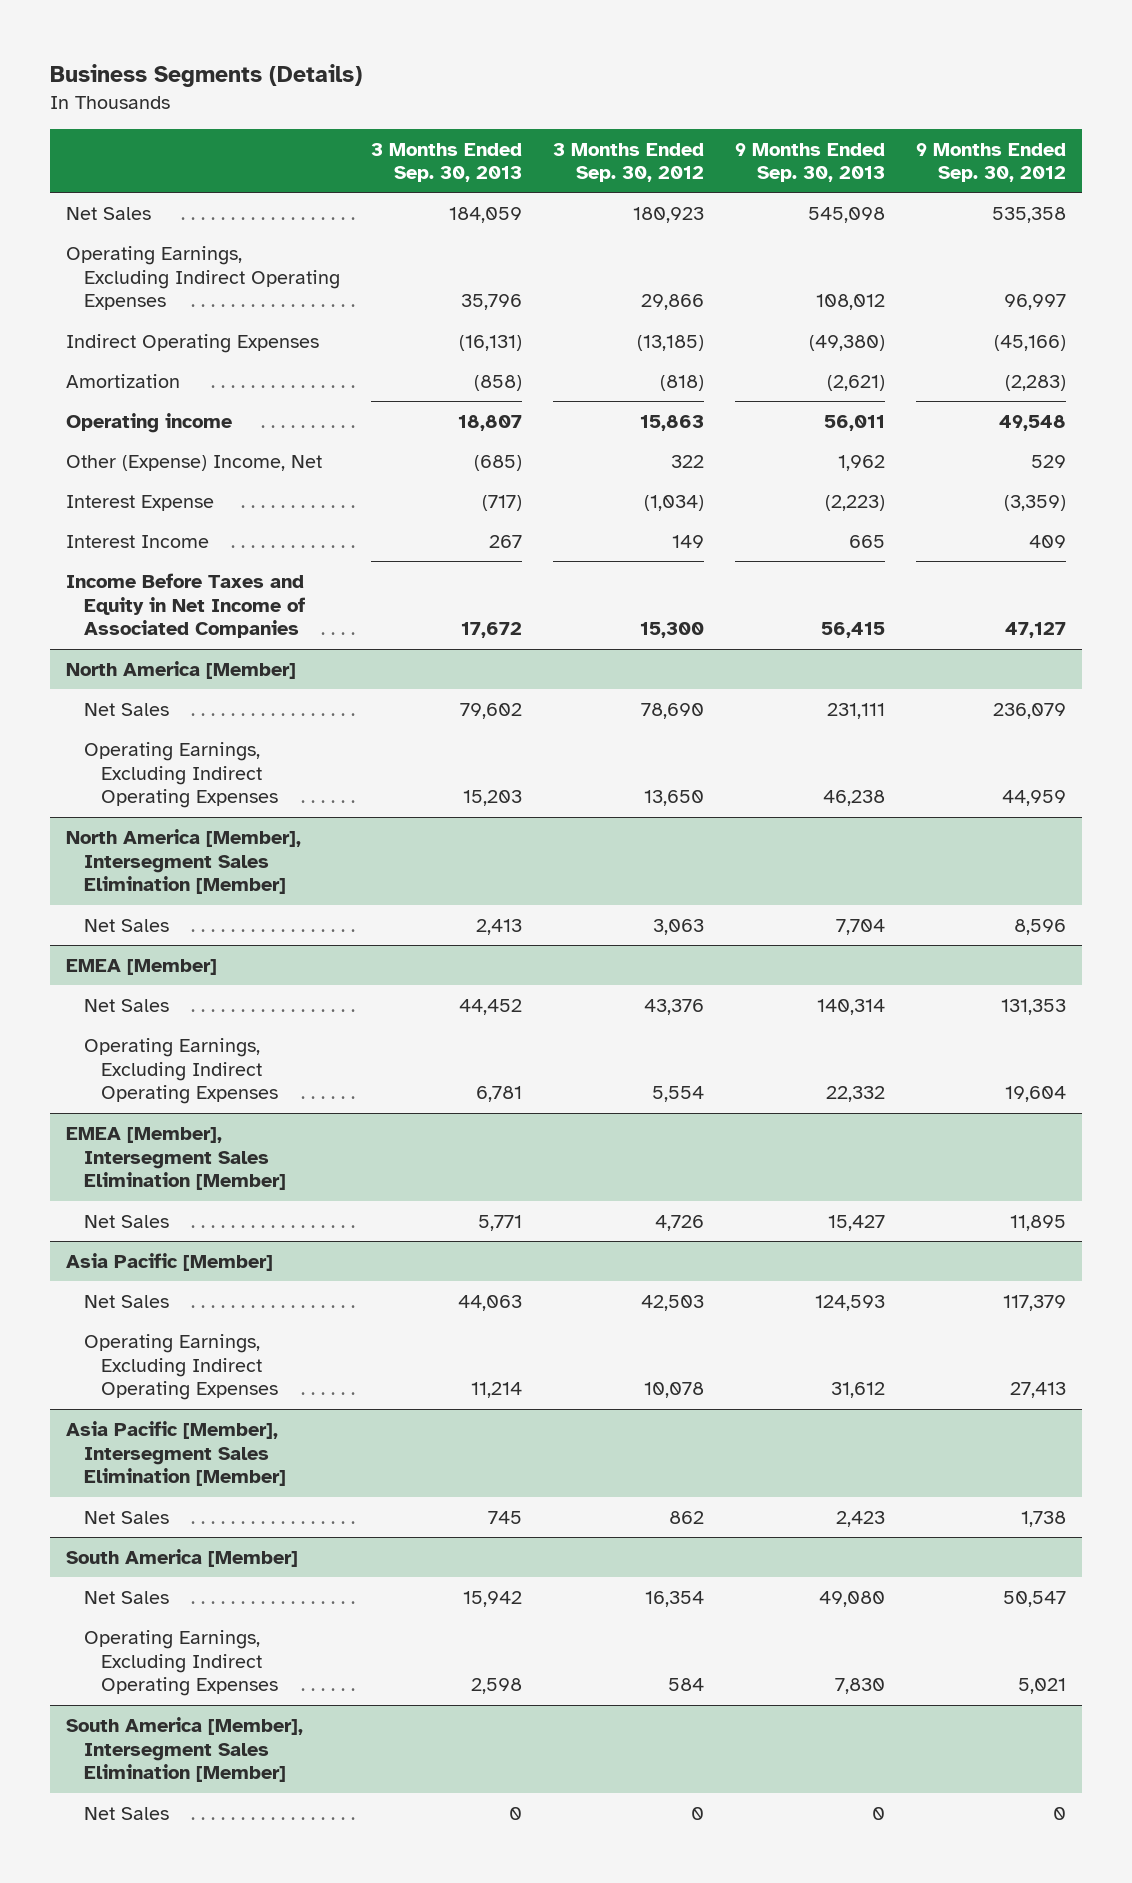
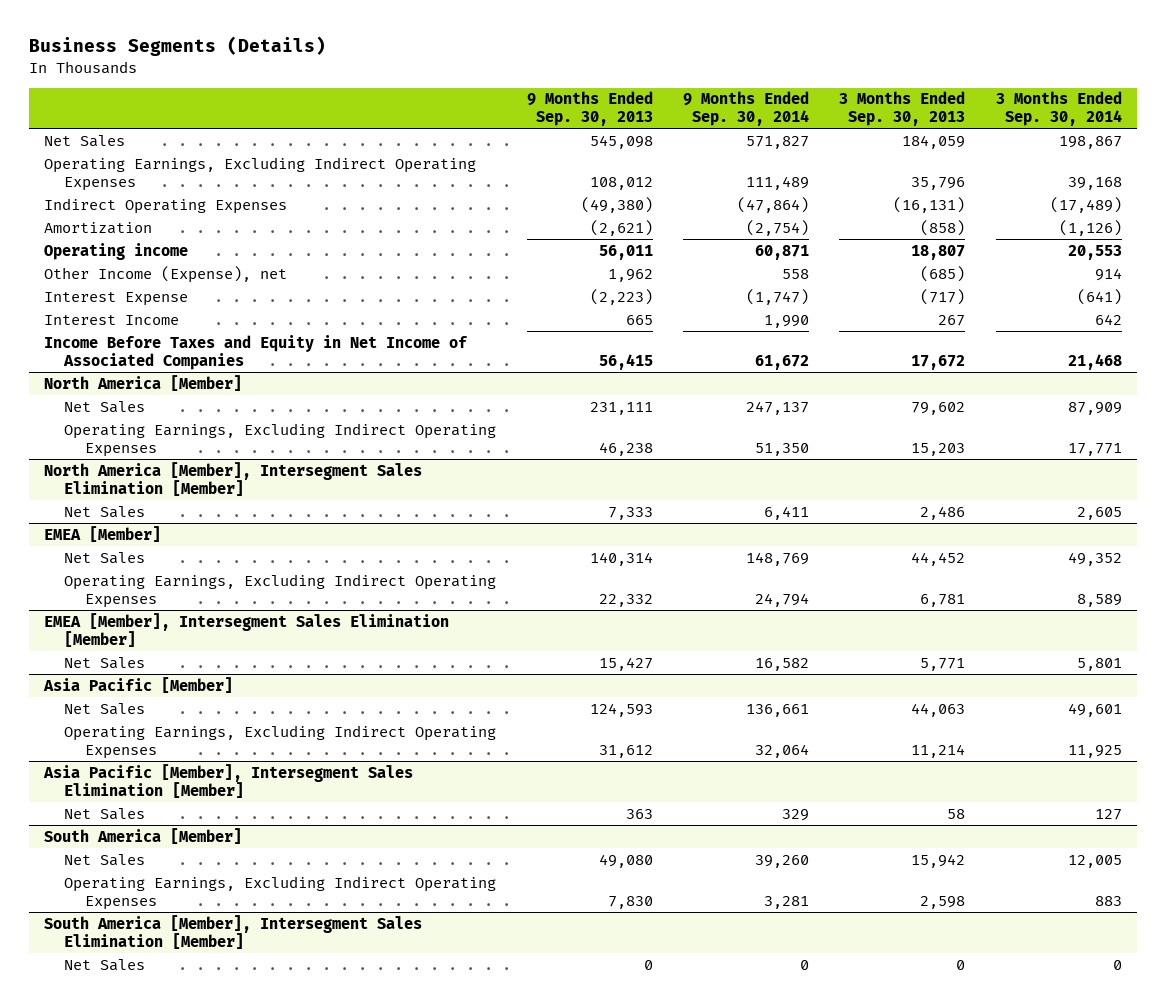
- | 3 Months Ended Sep. 30, 2013 | 3 Months Ended Sep. 30, 2012 | 9 Months Ended Sep. 30, 2013 | 9 Months Ended Sep. 30, 2012
+ | 9 Months Ended Sep. 30, 2013 | 9 Months Ended Sep. 30, 2014 | 3 Months Ended Sep. 30, 2013 | 3 Months Ended Sep. 30, 2014
- Other (Expense) Income, Net | (685) | 322 | 1,962 | 529
+ Other Income (Expense), net | 1,962 | 558 | (685) | 914
@ North America [Member], Intersegment Sales Elimination [Member]
- Net Sales | 2,413 | 3,063 | 7,704 | 8,596
+ Net Sales | 7,333 | 6,411 | 2,486 | 2,605
@ Asia Pacific [Member], Intersegment Sales Elimination [Member]
- Net Sales | 745 | 862 | 2,423 | 1,738
+ Net Sales | 363 | 329 | 58 | 127

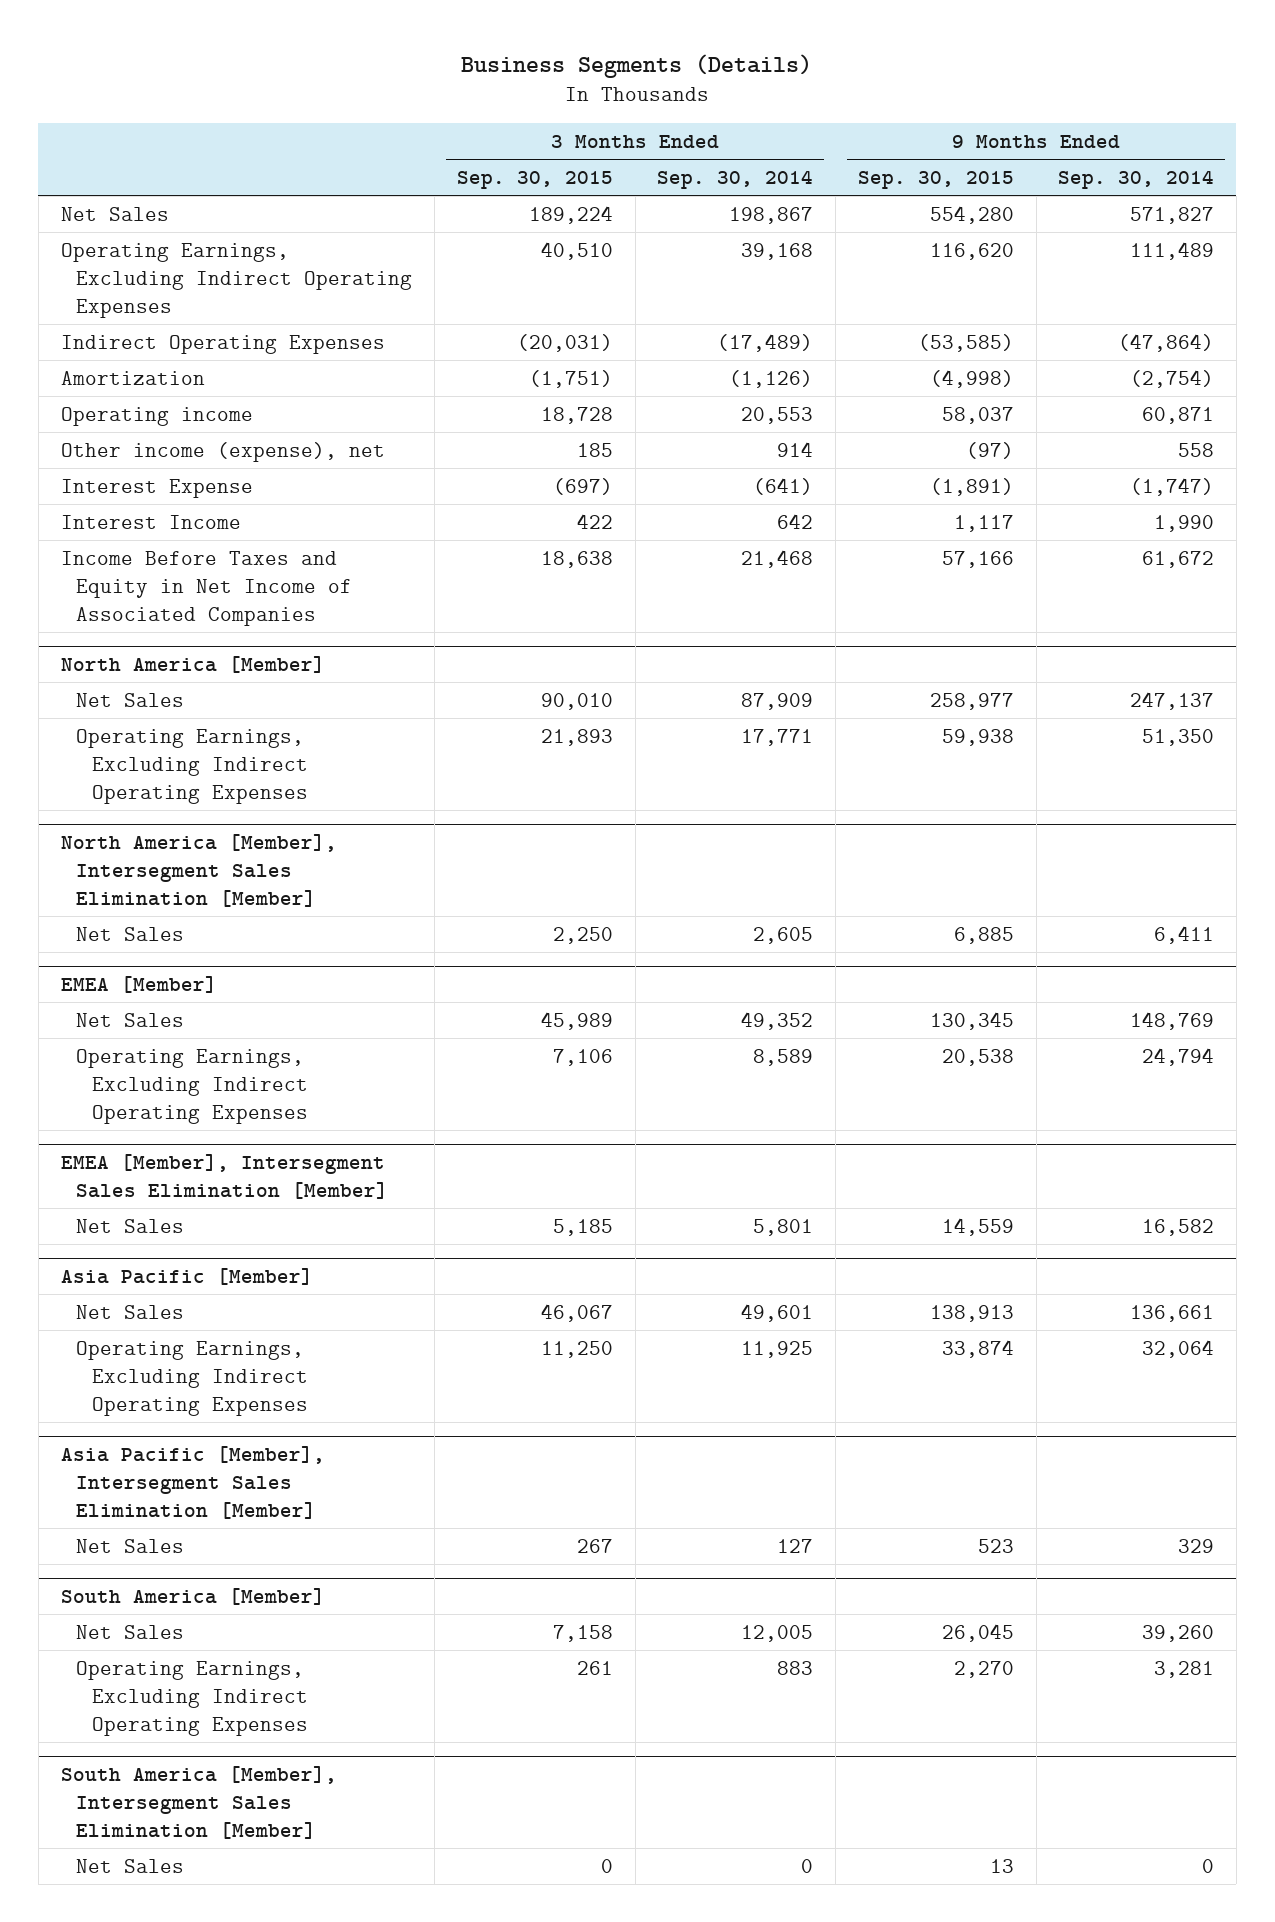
- | 9 Months Ended Sep. 30, 2013 | 9 Months Ended Sep. 30, 2014 | 3 Months Ended Sep. 30, 2013 | 3 Months Ended Sep. 30, 2014
+ | 3 Months Ended Sep. 30, 2015 | 3 Months Ended Sep. 30, 2014 | 9 Months Ended Sep. 30, 2015 | 9 Months Ended Sep. 30, 2014
- Other Income (Expense), net | 1,962 | 558 | (685) | 914
+ Other income (expense), net | 185 | 914 | (97) | 558

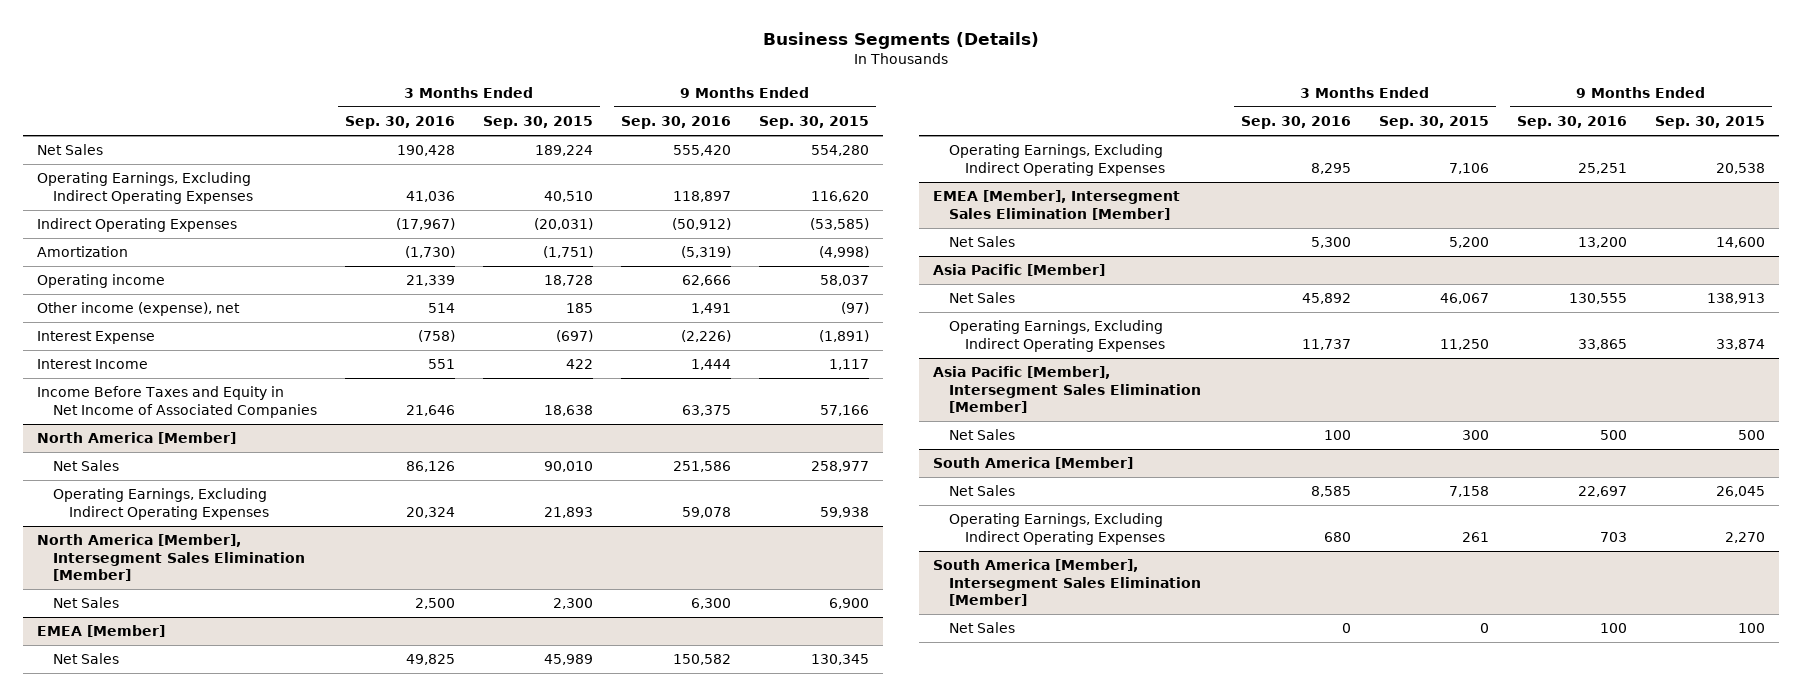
- | 3 Months Ended Sep. 30, 2015 | 3 Months Ended Sep. 30, 2014 | 9 Months Ended Sep. 30, 2015 | 9 Months Ended Sep. 30, 2014
+ | 3 Months Ended Sep. 30, 2016 | 3 Months Ended Sep. 30, 2015 | 9 Months Ended Sep. 30, 2016 | 9 Months Ended Sep. 30, 2015
@ North America [Member], Intersegment Sales Elimination [Member]
- Net Sales | 2,250 | 2,605 | 6,885 | 6,411
+ Net Sales | 2,500 | 2,300 | 6,300 | 6,900
@ EMEA [Member], Intersegment Sales Elimination [Member]
- Net Sales | 5,185 | 5,801 | 14,559 | 16,582
+ Net Sales | 5,300 | 5,200 | 13,200 | 14,600
@ Asia Pacific [Member], Intersegment Sales Elimination [Member]
- Net Sales | 267 | 127 | 523 | 329
+ Net Sales | 100 | 300 | 500 | 500
@ South America [Member], Intersegment Sales Elimination [Member]
- Net Sales | 0 | 0 | 13 | 0
+ Net Sales | 0 | 0 | 100 | 100

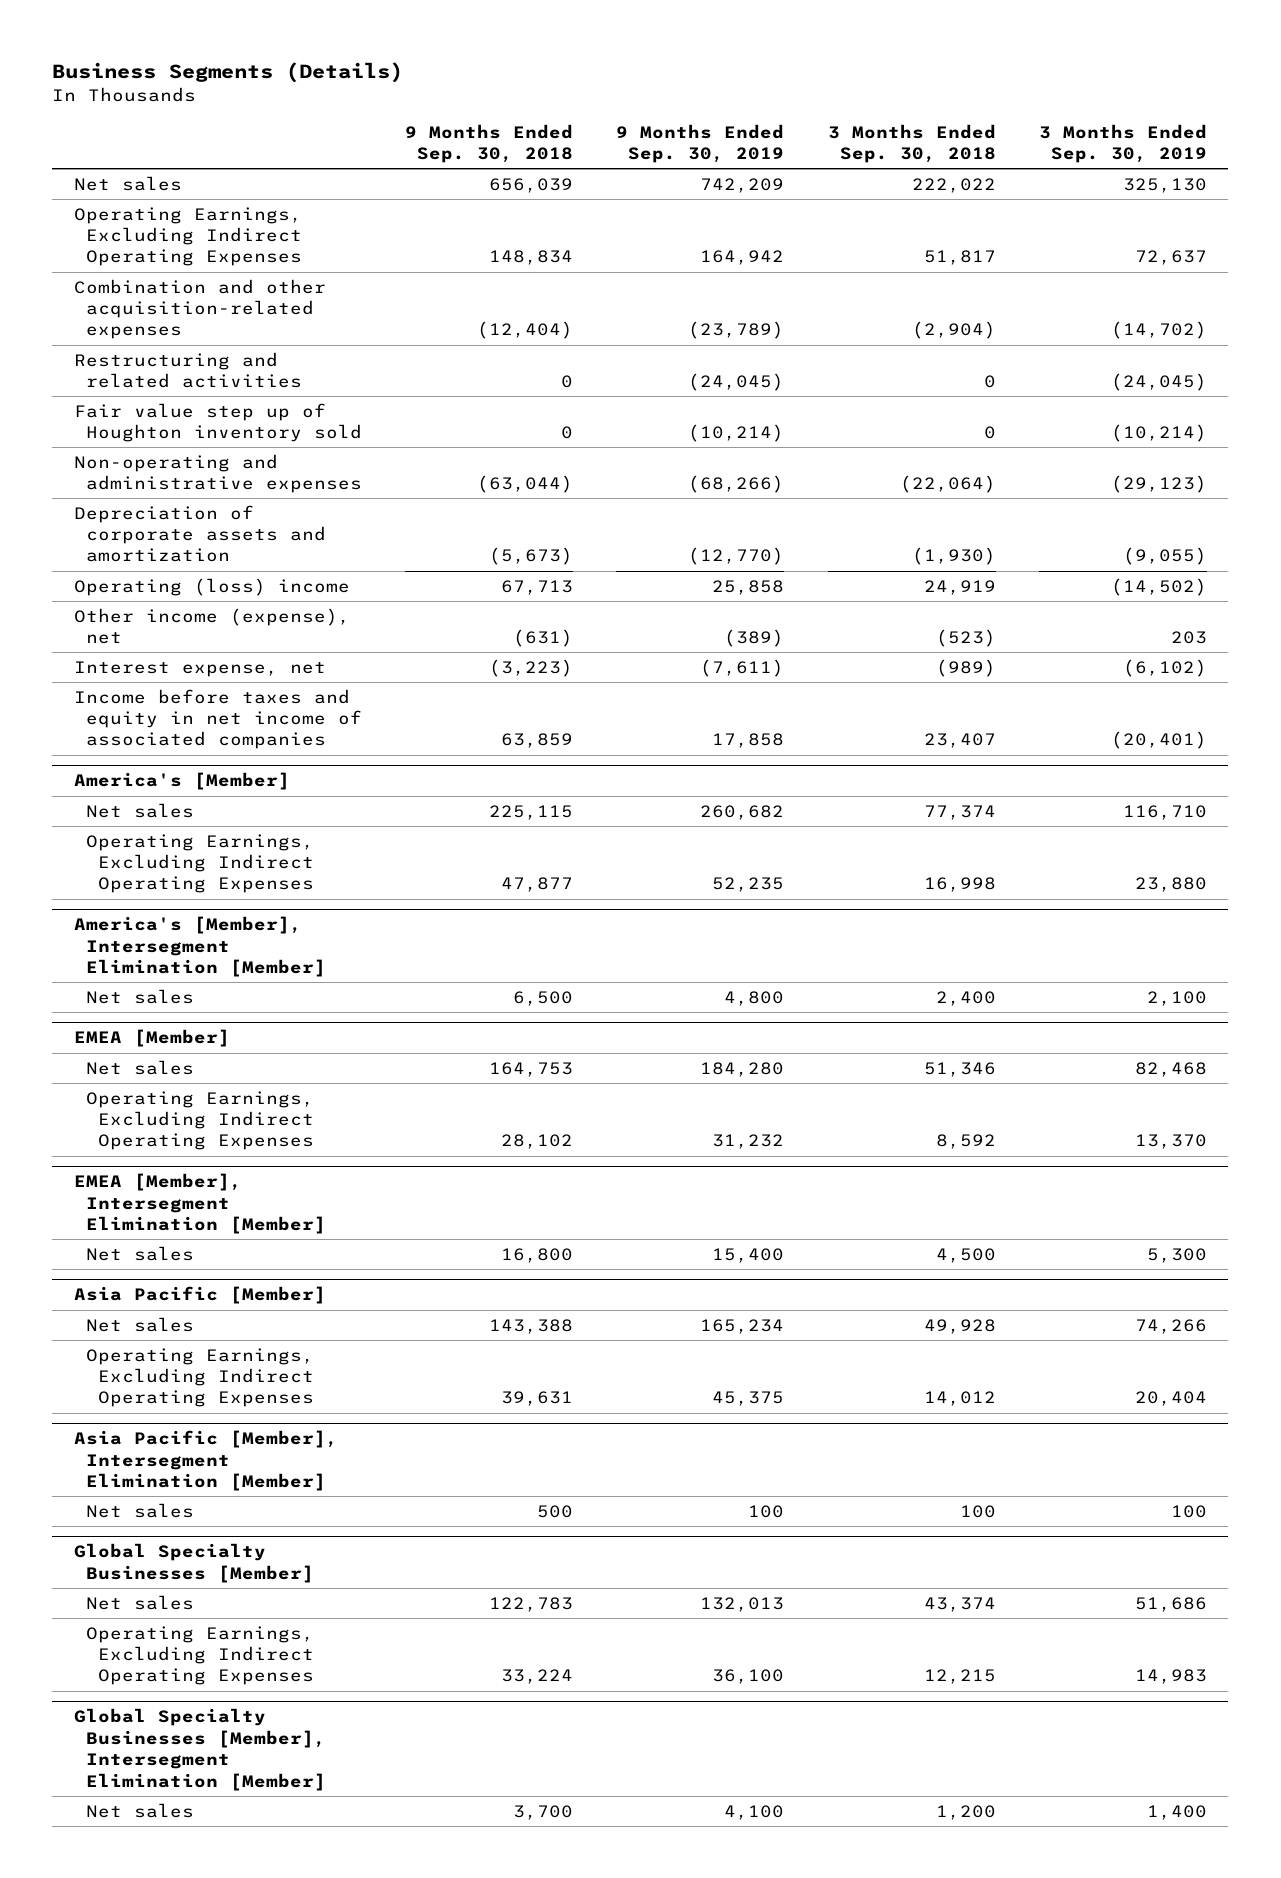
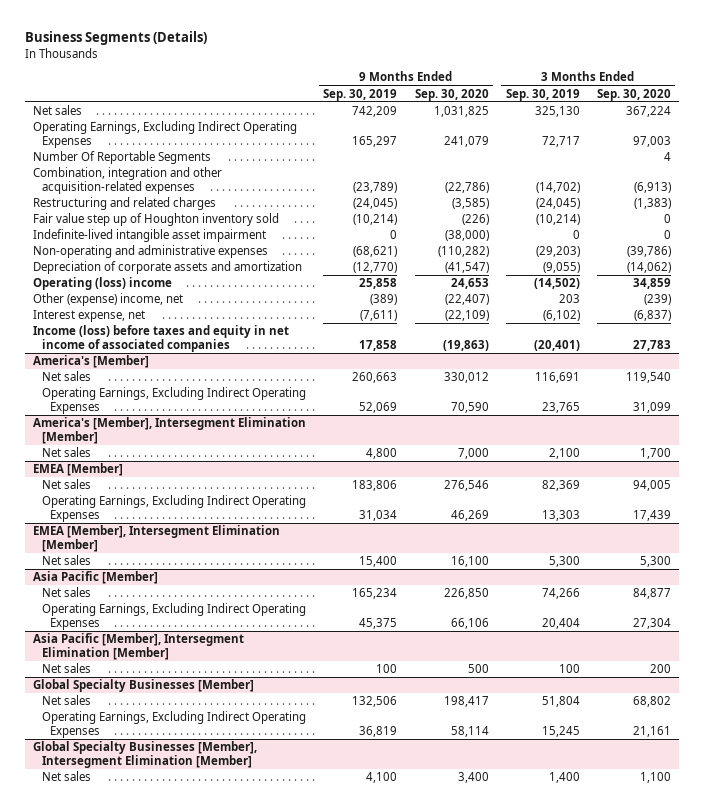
- | 9 Months Ended Sep. 30, 2018 | 9 Months Ended Sep. 30, 2019 | 3 Months Ended Sep. 30, 2018 | 3 Months Ended Sep. 30, 2019
+ | 9 Months Ended Sep. 30, 2019 | 9 Months Ended Sep. 30, 2020 | 3 Months Ended Sep. 30, 2019 | 3 Months Ended Sep. 30, 2020
- Operating Earnings, Excluding Indirect Operating Expenses | 148,834 | 164,942 | 51,817 | 72,637
- Combination and other acquisition-related expenses | (12,404) | (23,789) | (2,904) | (14,702)
- Restructuring and related activities | 0 | (24,045) | 0 | (24,045)
+ Operating Earnings, Excluding Indirect Operating Expenses | 165,297 | 241,079 | 72,717 | 97,003
+ Number Of Reportable Segments | | | | 4
+ Combination, integration and other acquisition-related expenses | (23,789) | (22,786) | (14,702) | (6,913)
+ Restructuring and related charges | (24,045) | (3,585) | (24,045) | (1,383)
- Non-operating and administrative expenses | (63,044) | (68,266) | (22,064) | (29,123)
+ Indefinite-lived intangible asset impairment | 0 | (38,000) | 0 | 0
+ Non-operating and administrative expenses | (68,621) | (110,282) | (29,203) | (39,786)
- Other income (expense), net | (631) | (389) | (523) | 203
+ Other (expense) income, net | (389) | (22,407) | 203 | (239)
- Income before taxes and equity in net income of associated companies | 63,859 | 17,858 | 23,407 | (20,401)
+ Income (loss) before taxes and equity in net income of associated companies | 17,858 | (19,863) | (20,401) | 27,783
@ America's [Member]
- Net sales | 225,115 | 260,682 | 77,374 | 116,710
- Operating Earnings, Excluding Indirect Operating Expenses | 47,877 | 52,235 | 16,998 | 23,880
+ Net sales | 260,663 | 330,012 | 116,691 | 119,540
+ Operating Earnings, Excluding Indirect Operating Expenses | 52,069 | 70,590 | 23,765 | 31,099
@ EMEA [Member]
- Net sales | 164,753 | 184,280 | 51,346 | 82,468
- Operating Earnings, Excluding Indirect Operating Expenses | 28,102 | 31,232 | 8,592 | 13,370
+ Net sales | 183,806 | 276,546 | 82,369 | 94,005
+ Operating Earnings, Excluding Indirect Operating Expenses | 31,034 | 46,269 | 13,303 | 17,439
@ Global Specialty Businesses [Member]
- Net sales | 122,783 | 132,013 | 43,374 | 51,686
- Operating Earnings, Excluding Indirect Operating Expenses | 33,224 | 36,100 | 12,215 | 14,983
+ Net sales | 132,506 | 198,417 | 51,804 | 68,802
+ Operating Earnings, Excluding Indirect Operating Expenses | 36,819 | 58,114 | 15,245 | 21,161

